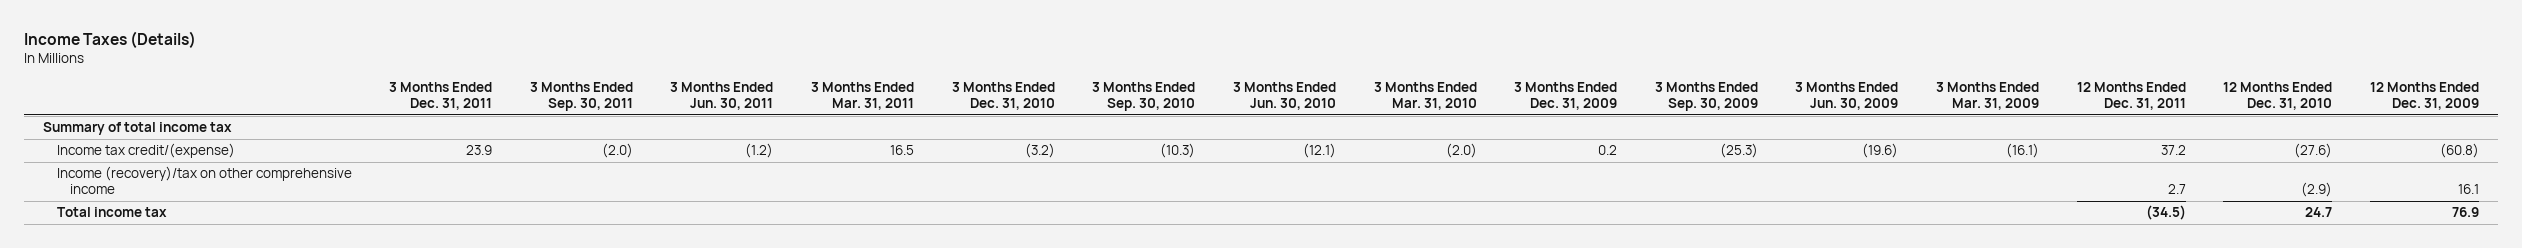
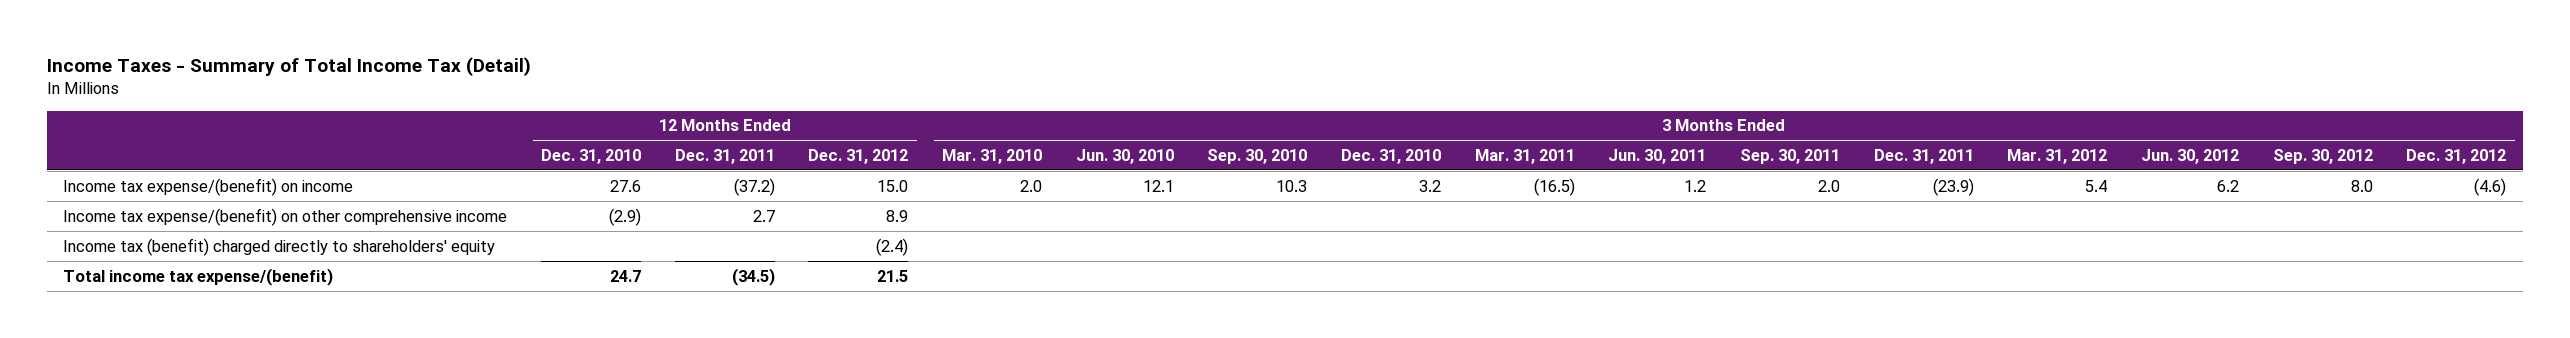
- Income Taxes (Details)
+ Income Taxes - Summary of Total Income Tax (Detail)
- | 3 Months Ended Dec. 31, 2011 | 3 Months Ended Sep. 30, 2011 | 3 Months Ended Jun. 30, 2011 | 3 Months Ended Mar. 31, 2011 | 3 Months Ended Dec. 31, 2010 | 3 Months Ended Sep. 30, 2010 | 3 Months Ended Jun. 30, 2010 | 3 Months Ended Mar. 31, 2010 | 3 Months Ended Dec. 31, 2009 | 3 Months Ended Sep. 30, 2009 | 3 Months Ended Jun. 30, 2009 | 3 Months Ended Mar. 31, 2009 | 12 Months Ended Dec. 31, 2011 | 12 Months Ended Dec. 31, 2010 | 12 Months Ended Dec. 31, 2009
+ | 12 Months Ended Dec. 31, 2010 | 12 Months Ended Dec. 31, 2011 | 12 Months Ended Dec. 31, 2012 | 3 Months Ended Mar. 31, 2010 | 3 Months Ended Jun. 30, 2010 | 3 Months Ended Sep. 30, 2010 | 3 Months Ended Dec. 31, 2010 | 3 Months Ended Mar. 31, 2011 | 3 Months Ended Jun. 30, 2011 | 3 Months Ended Sep. 30, 2011 | 3 Months Ended Dec. 31, 2011 | 3 Months Ended Mar. 31, 2012 | 3 Months Ended Jun. 30, 2012 | 3 Months Ended Sep. 30, 2012 | 3 Months Ended Dec. 31, 2012
- Summary of total income tax
- Income tax credit/(expense) | 23.9 | (2.0) | (1.2) | 16.5 | (3.2) | (10.3) | (12.1) | (2.0) | 0.2 | (25.3) | (19.6) | (16.1) | 37.2 | (27.6) | (60.8)
- Income (recovery)/tax on other comprehensive income | | | | | | | | | | | | | 2.7 | (2.9) | 16.1
- Total income tax | | | | | | | | | | | | | (34.5) | 24.7 | 76.9
+ Income tax expense/(benefit) on income | 27.6 | (37.2) | 15.0 | 2.0 | 12.1 | 10.3 | 3.2 | (16.5) | 1.2 | 2.0 | (23.9) | 5.4 | 6.2 | 8.0 | (4.6)
+ Income tax expense/(benefit) on other comprehensive income | (2.9) | 2.7 | 8.9 | | | | | | | | | | | |
+ Income tax (benefit) charged directly to shareholders' equity | | | (2.4) | | | | | | | | | | | |
+ Total income tax expense/(benefit) | 24.7 | (34.5) | 21.5 | | | | | | | | | | | |

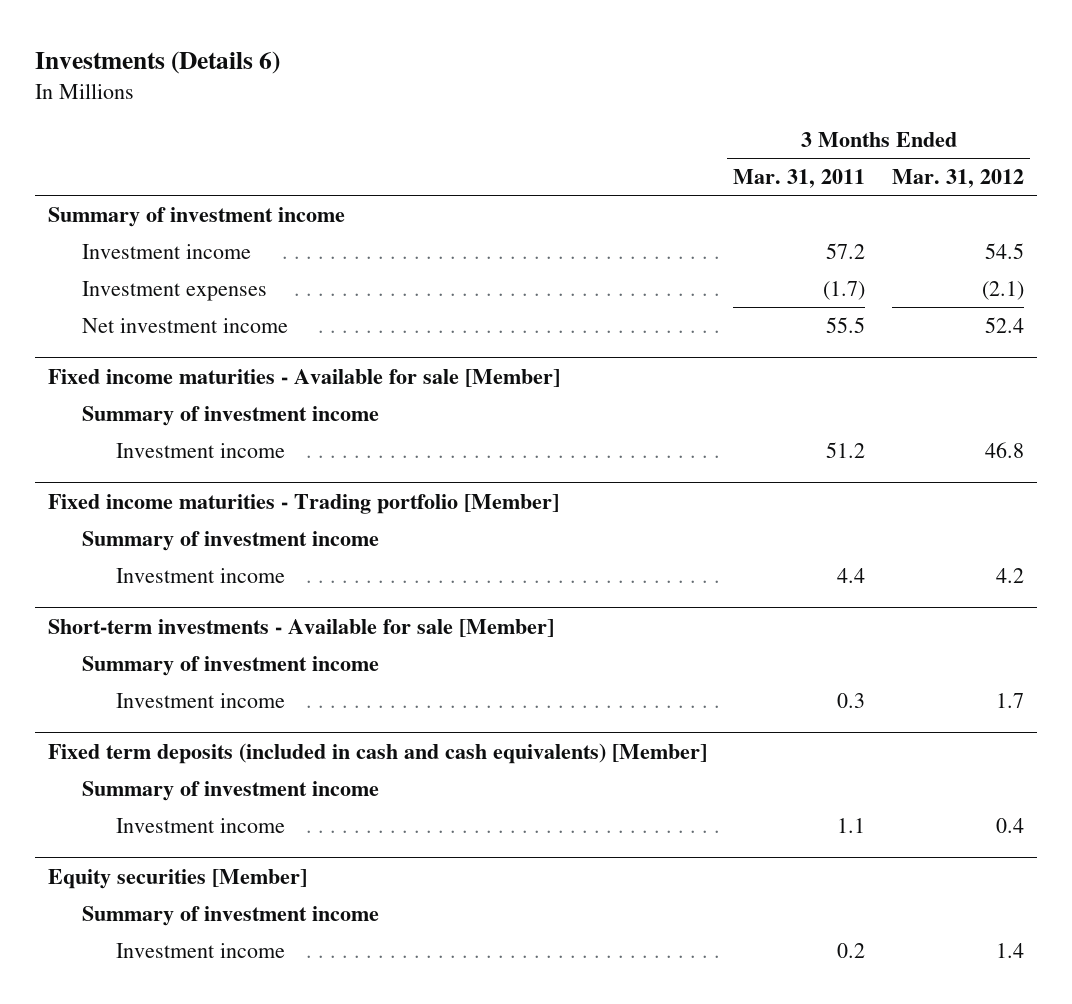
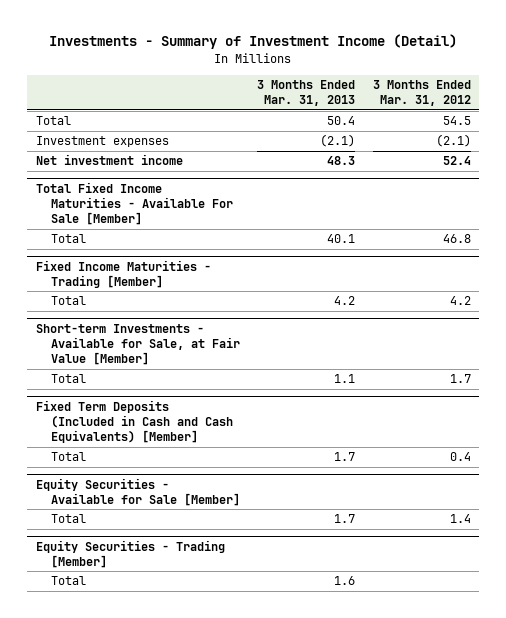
- Investments (Details 6)
+ Investments - Summary of Investment Income (Detail)
- | 3 Months Ended Mar. 31, 2011 | 3 Months Ended Mar. 31, 2012
+ | 3 Months Ended Mar. 31, 2013 | 3 Months Ended Mar. 31, 2012
- Summary of investment income
- Investment income | 57.2 | 54.5
+ Total | 50.4 | 54.5
- Fixed income maturities - Available for sale [Member]
- Summary of investment income
- Investment income | 51.2 | 46.8
- Fixed income maturities - Trading portfolio [Member]
- Summary of investment income
- Investment income | 4.4 | 4.2
- Short-term investments - Available for sale [Member]
- Summary of investment income
- Investment income | 0.3 | 1.7
- Fixed term deposits (included in cash and cash equivalents) [Member]
- Summary of investment income
- Investment income | 1.1 | 0.4
- Equity securities [Member]
- Summary of investment income
- Investment income | 0.2 | 1.4
+ Total Fixed Income Maturities - Available For Sale [Member]
+ Total | 40.1 | 46.8
+ Fixed Income Maturities - Trading [Member]
+ Total | 4.2 | 4.2
+ Short-term Investments - Available for Sale, at Fair Value [Member]
+ Total | 1.1 | 1.7
+ Fixed Term Deposits (Included in Cash and Cash Equivalents) [Member]
+ Total | 1.7 | 0.4
+ Equity Securities - Available for Sale [Member]
+ Total | 1.7 | 1.4
+ Equity Securities - Trading [Member]
+ Total | 1.6 |

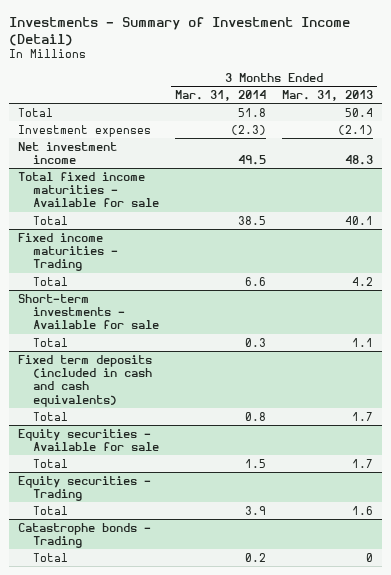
- | 3 Months Ended Mar. 31, 2013 | 3 Months Ended Mar. 31, 2012
+ | 3 Months Ended Mar. 31, 2014 | 3 Months Ended Mar. 31, 2013
- Total Fixed Income Maturities - Available For Sale [Member]
+ Total fixed income maturities - Available for sale
- Fixed Income Maturities - Trading [Member]
+ Fixed income maturities - Trading
- Short-term Investments - Available for Sale, at Fair Value [Member]
+ Short-term investments - Available for sale
- Fixed Term Deposits (Included in Cash and Cash Equivalents) [Member]
+ Fixed term deposits (included in cash and cash equivalents)
- Equity Securities - Available for Sale [Member]
+ Equity securities - Available for sale
- Equity Securities - Trading [Member]
+ Equity securities - Trading
+ Catastrophe bonds - Trading
+ Total | 0.2 | 0

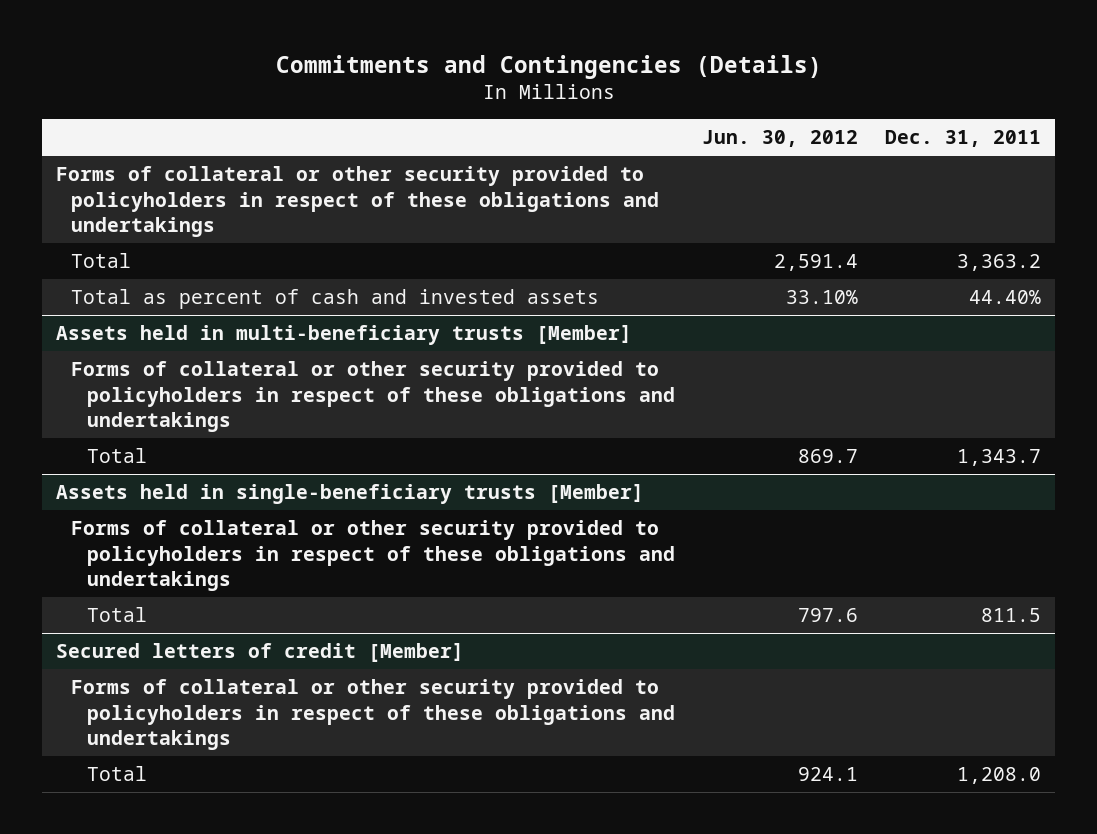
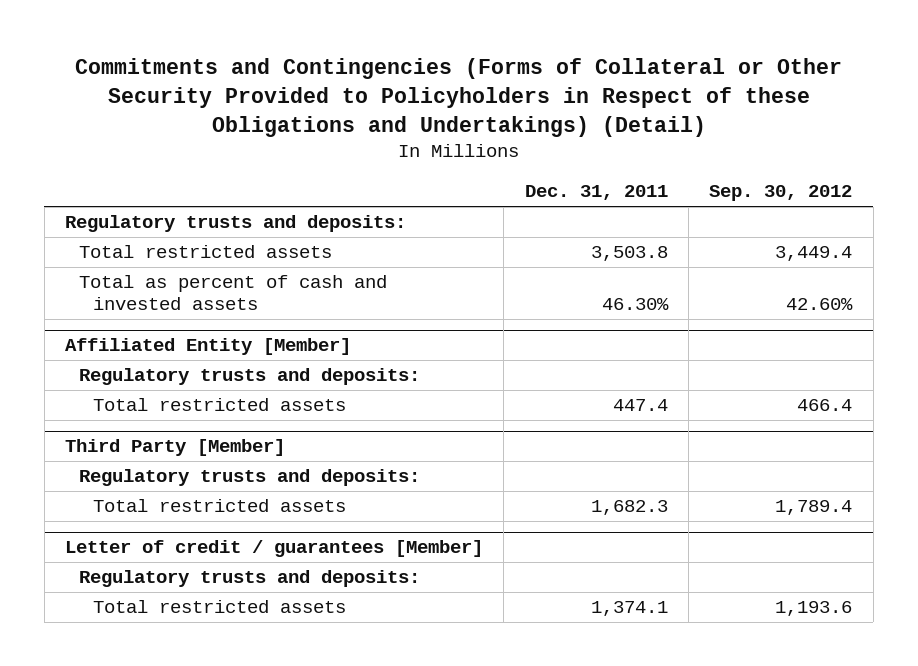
- Commitments and Contingencies (Details)
+ Commitments and Contingencies (Forms of Collateral or Other Security Provided to Policyholders in Respect of these Obligations and Undertakings) (Detail)
- | Jun. 30, 2012 | Dec. 31, 2011
+ | Dec. 31, 2011 | Sep. 30, 2012
- Forms of collateral or other security provided to policyholders in respect of these obligations and undertakings
- Total | 2,591.4 | 3,363.2
- Total as percent of cash and invested assets | 33.10% | 44.40%
- Assets held in multi-beneficiary trusts [Member]
- Forms of collateral or other security provided to policyholders in respect of these obligations and undertakings
- Total | 869.7 | 1,343.7
- Assets held in single-beneficiary trusts [Member]
- Forms of collateral or other security provided to policyholders in respect of these obligations and undertakings
- Total | 797.6 | 811.5
- Secured letters of credit [Member]
- Forms of collateral or other security provided to policyholders in respect of these obligations and undertakings
- Total | 924.1 | 1,208.0
+ Regulatory trusts and deposits:
+ Total restricted assets | 3,503.8 | 3,449.4
+ Total as percent of cash and invested assets | 46.30% | 42.60%
+ Affiliated Entity [Member]
+ Regulatory trusts and deposits:
+ Total restricted assets | 447.4 | 466.4
+ Third Party [Member]
+ Regulatory trusts and deposits:
+ Total restricted assets | 1,682.3 | 1,789.4
+ Letter of credit / guarantees [Member]
+ Regulatory trusts and deposits:
+ Total restricted assets | 1,374.1 | 1,193.6

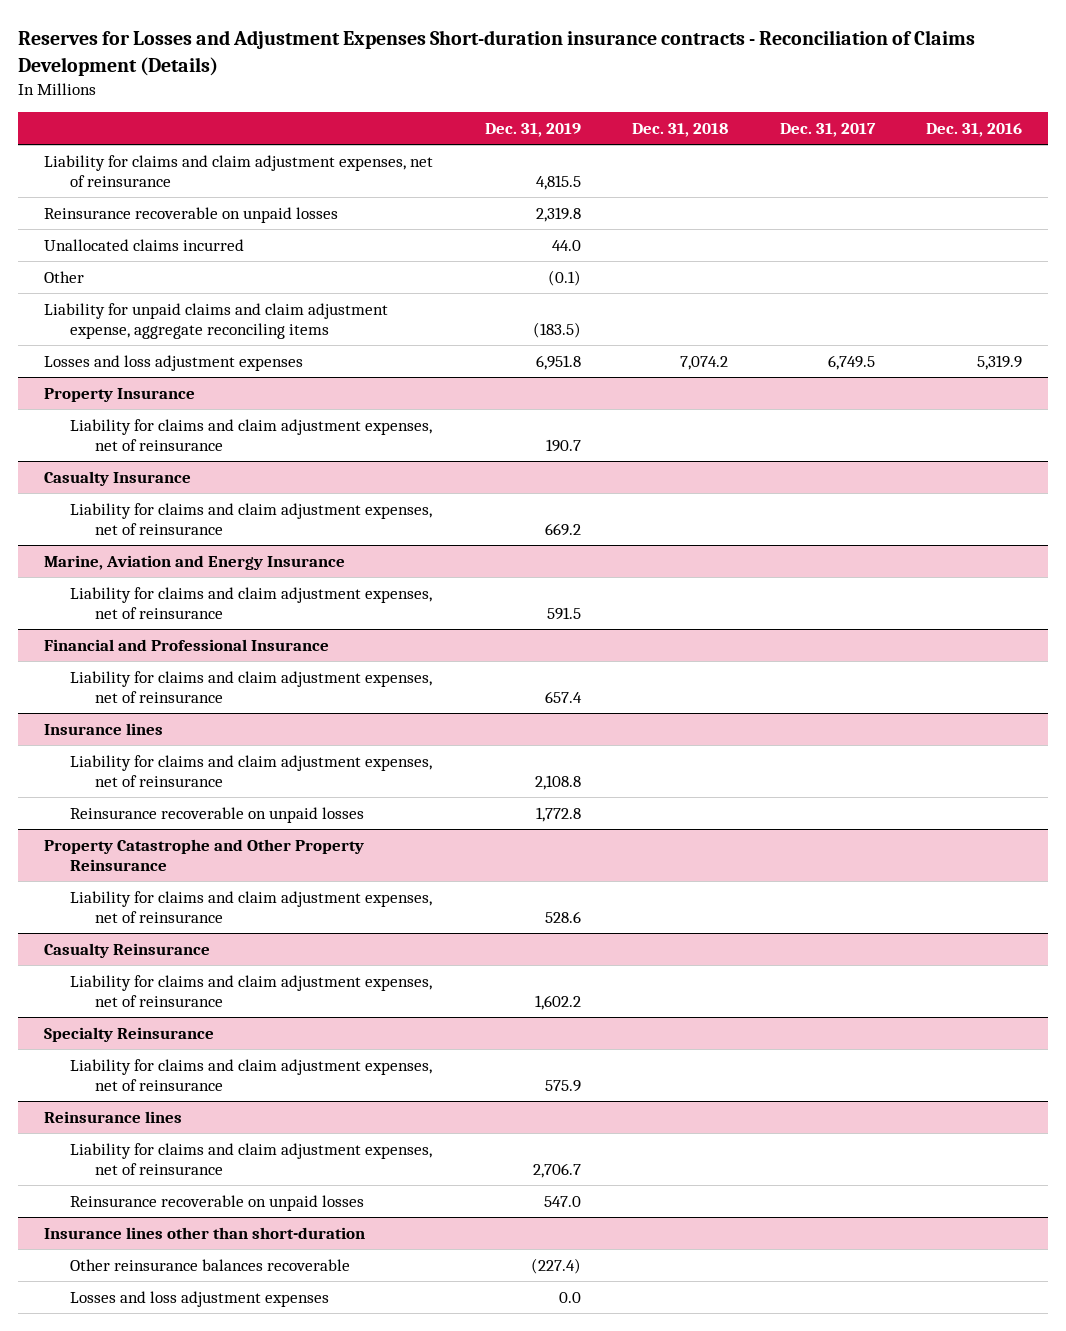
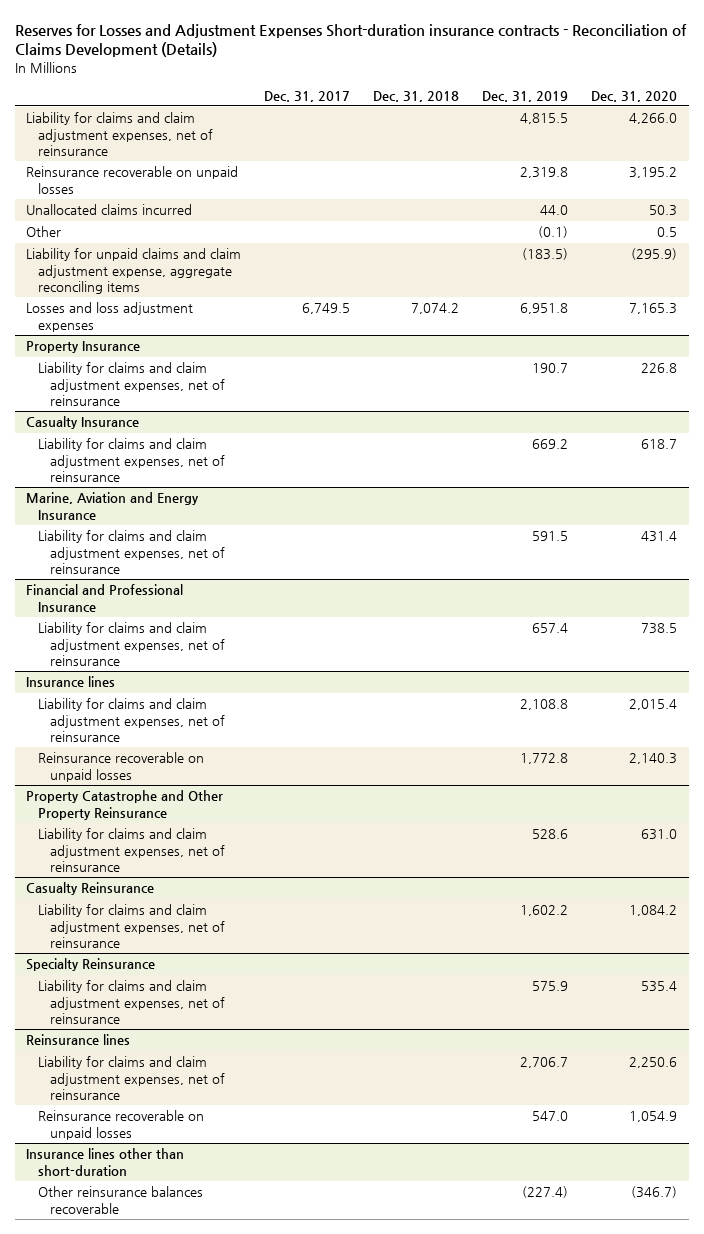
- | Dec. 31, 2019 | Dec. 31, 2018 | Dec. 31, 2017 | Dec. 31, 2016
+ | Dec. 31, 2017 | Dec. 31, 2018 | Dec. 31, 2019 | Dec. 31, 2020
@ Insurance lines other than short-duration
- Losses and loss adjustment expenses | 0.0 | | |

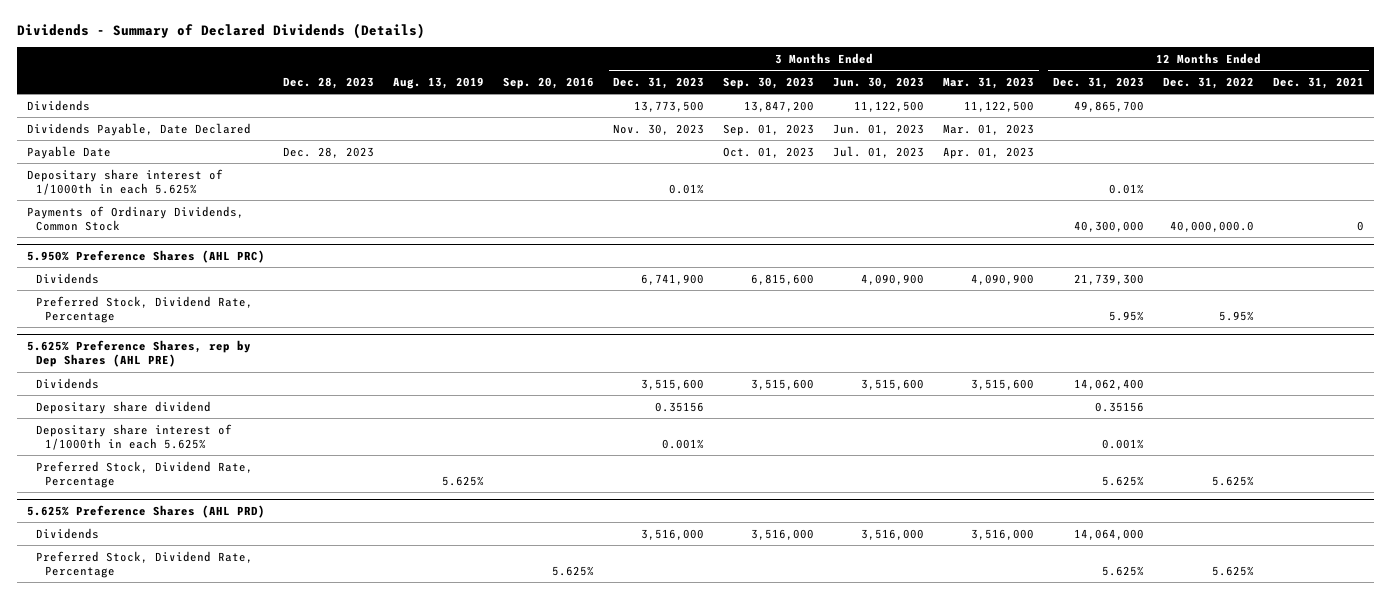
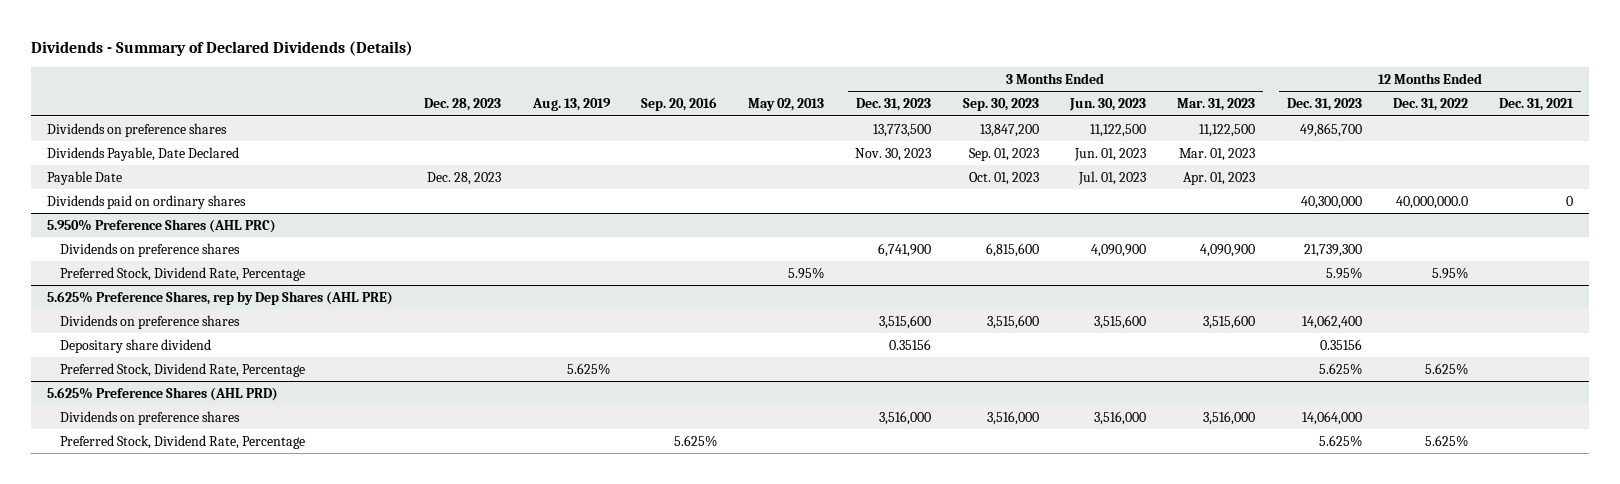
- | Dec. 28, 2023 | Aug. 13, 2019 | Sep. 20, 2016 | 3 Months Ended Dec. 31, 2023 | 3 Months Ended Sep. 30, 2023 | 3 Months Ended Jun. 30, 2023 | 3 Months Ended Mar. 31, 2023 | 12 Months Ended Dec. 31, 2023 | 12 Months Ended Dec. 31, 2022 | 12 Months Ended Dec. 31, 2021
+ | Dec. 28, 2023 | Aug. 13, 2019 | Sep. 20, 2016 | May 02, 2013 | 3 Months Ended Dec. 31, 2023 | 3 Months Ended Sep. 30, 2023 | 3 Months Ended Jun. 30, 2023 | 3 Months Ended Mar. 31, 2023 | 12 Months Ended Dec. 31, 2023 | 12 Months Ended Dec. 31, 2022 | 12 Months Ended Dec. 31, 2021
- Dividends | | | | 13,773,500 | 13,847,200 | 11,122,500 | 11,122,500 | 49,865,700 | |
+ Dividends on preference shares | | | | | 13,773,500 | 13,847,200 | 11,122,500 | 11,122,500 | 49,865,700 | |
- Depositary share interest of 1/1000th in each 5.625% | | | | 0.01% | | | | 0.01% | |
- Payments of Ordinary Dividends, Common Stock | | | | | | | | 40,300,000 | 40,000,000.0 | 0
+ Dividends paid on ordinary shares | | | | | | | | | 40,300,000 | 40,000,000.0 | 0
@ 5.950% Preference Shares (AHL PRC)
- Dividends | | | | 6,741,900 | 6,815,600 | 4,090,900 | 4,090,900 | 21,739,300 | |
+ Dividends on preference shares | | | | | 6,741,900 | 6,815,600 | 4,090,900 | 4,090,900 | 21,739,300 | |
@ 5.625% Preference Shares, rep by Dep Shares (AHL PRE)
- Dividends | | | | 3,515,600 | 3,515,600 | 3,515,600 | 3,515,600 | 14,062,400 | |
+ Dividends on preference shares | | | | | 3,515,600 | 3,515,600 | 3,515,600 | 3,515,600 | 14,062,400 | |
- Depositary share interest of 1/1000th in each 5.625% | | | | 0.001% | | | | 0.001% | |
@ 5.625% Preference Shares (AHL PRD)
- Dividends | | | | 3,516,000 | 3,516,000 | 3,516,000 | 3,516,000 | 14,064,000 | |
+ Dividends on preference shares | | | | | 3,516,000 | 3,516,000 | 3,516,000 | 3,516,000 | 14,064,000 | |

